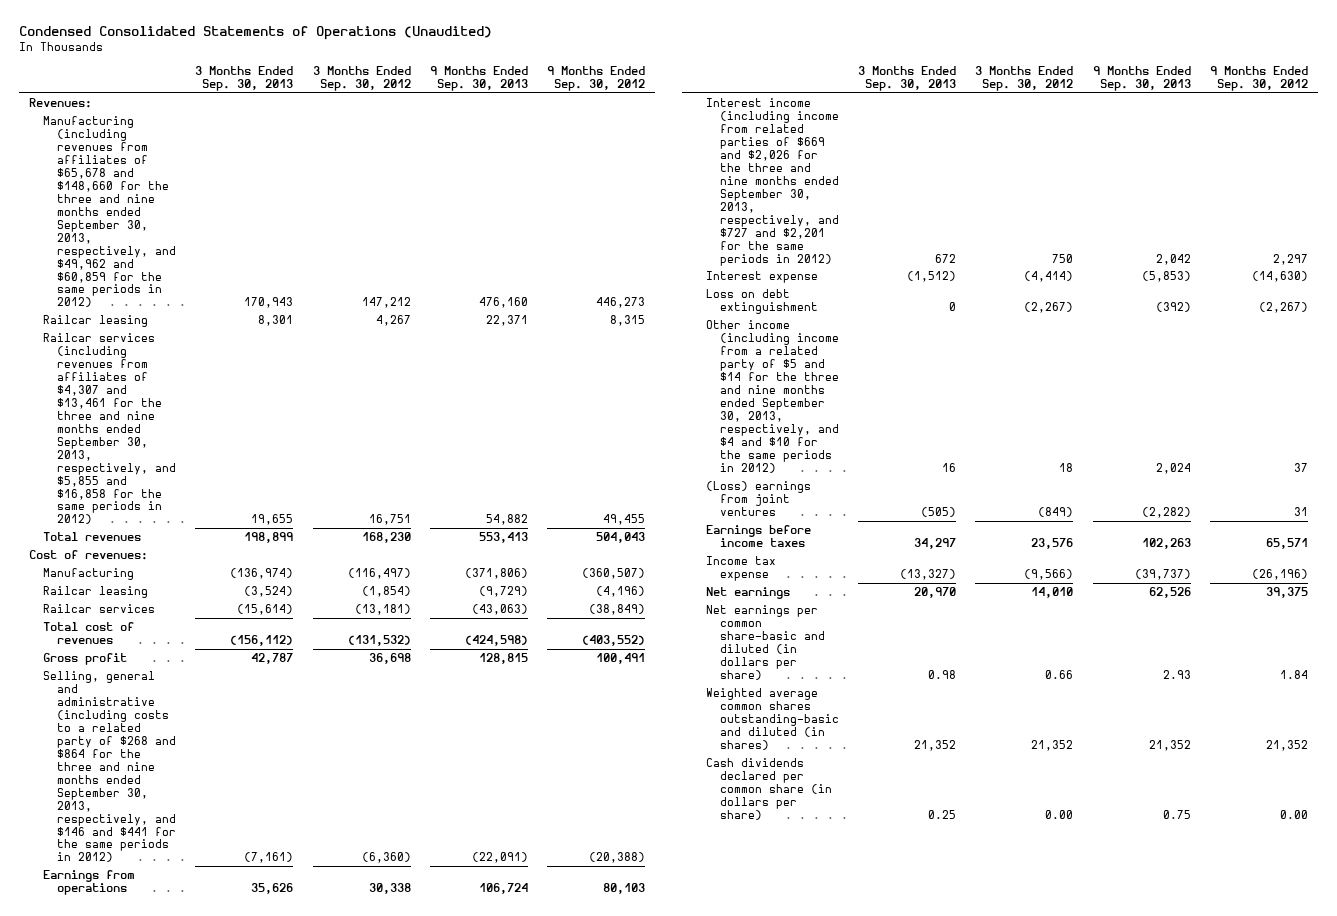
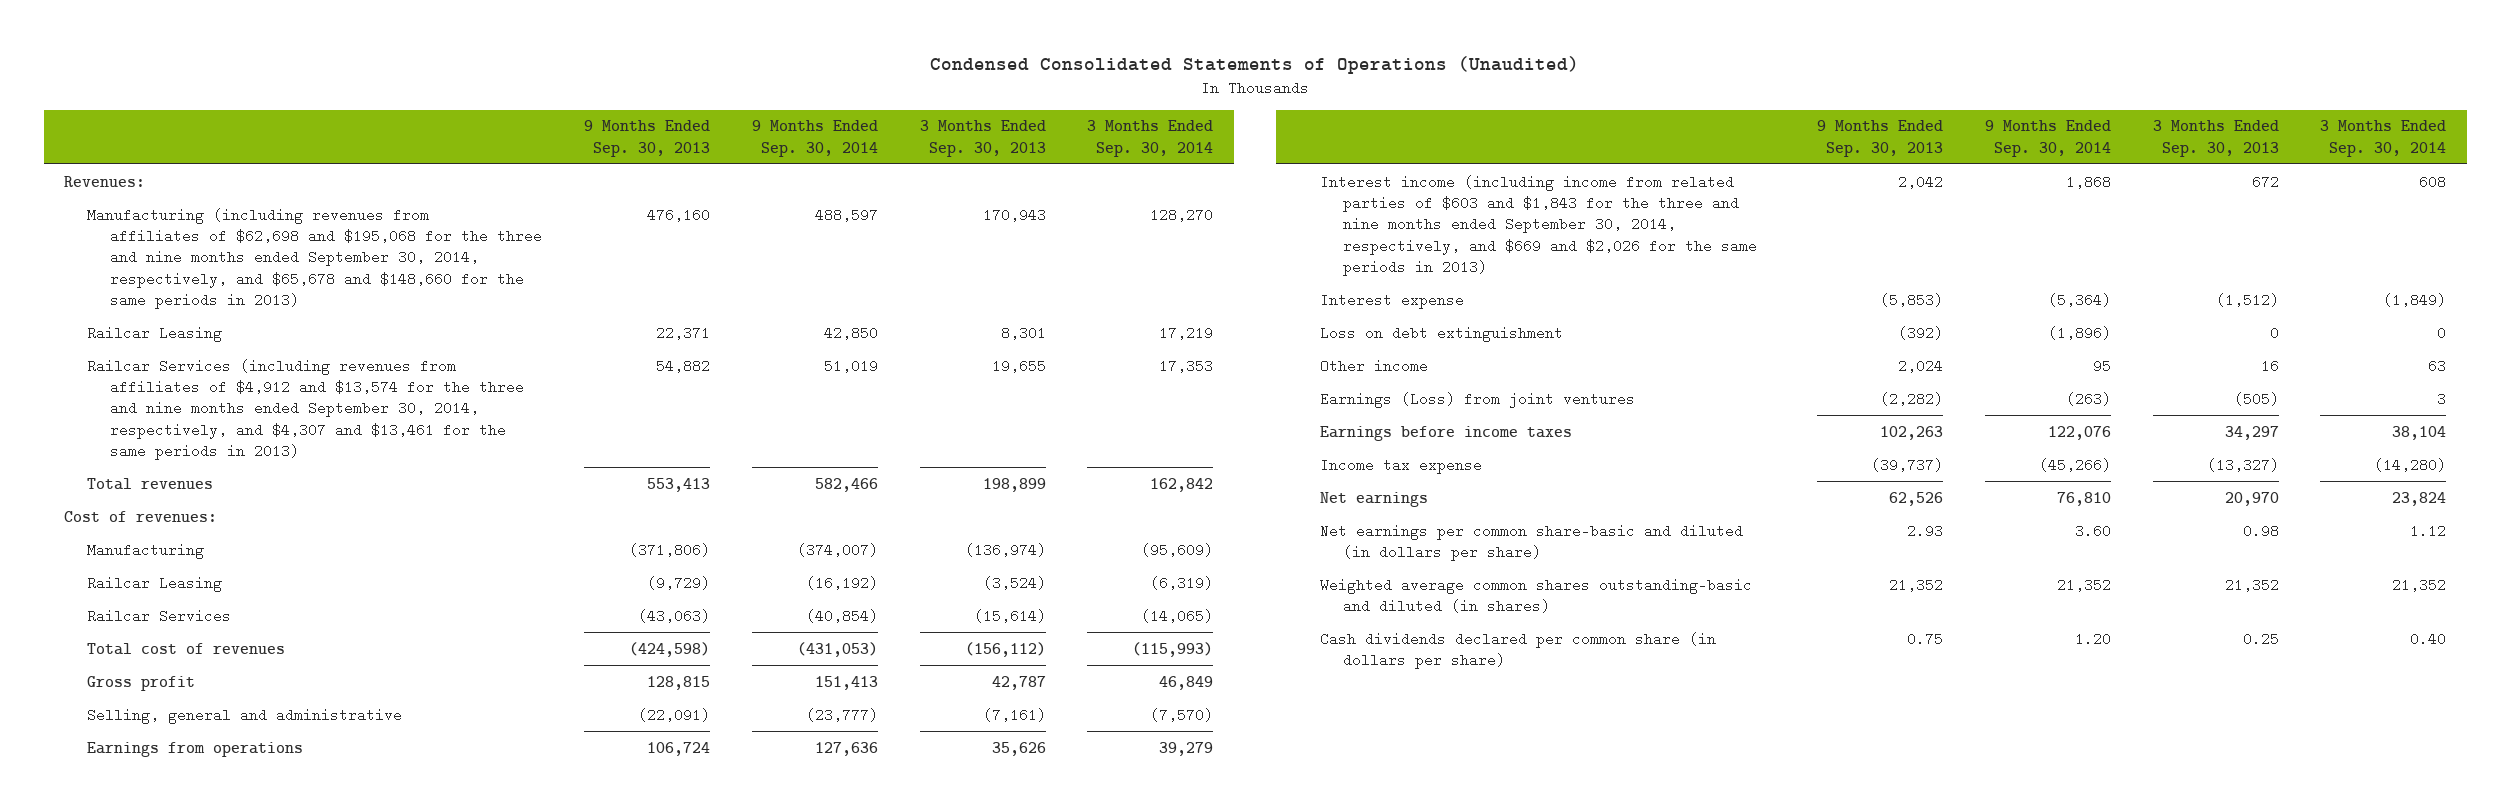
- | 3 Months Ended Sep. 30, 2013 | 3 Months Ended Sep. 30, 2012 | 9 Months Ended Sep. 30, 2013 | 9 Months Ended Sep. 30, 2012
+ | 9 Months Ended Sep. 30, 2013 | 9 Months Ended Sep. 30, 2014 | 3 Months Ended Sep. 30, 2013 | 3 Months Ended Sep. 30, 2014
- Manufacturing (including revenues from affiliates of $65,678 and $148,660 for the three and nine months ended September 30, 2013, respectively, and $49,962 and $60,859 for the same periods in 2012) | 170,943 | 147,212 | 476,160 | 446,273
- Railcar leasing | 8,301 | 4,267 | 22,371 | 8,315
- Railcar services (including revenues from affiliates of $4,307 and $13,461 for the three and nine months ended September 30, 2013, respectively, and $5,855 and $16,858 for the same periods in 2012) | 19,655 | 16,751 | 54,882 | 49,455
+ Manufacturing (including revenues from affiliates of $62,698 and $195,068 for the three and nine months ended September 30, 2014, respectively, and $65,678 and $148,660 for the same periods in 2013) | 476,160 | 488,597 | 170,943 | 128,270
+ Railcar Leasing | 22,371 | 42,850 | 8,301 | 17,219
+ Railcar Services (including revenues from affiliates of $4,912 and $13,574 for the three and nine months ended September 30, 2014, respectively, and $4,307 and $13,461 for the same periods in 2013) | 54,882 | 51,019 | 19,655 | 17,353
- Railcar leasing | (3,524) | (1,854) | (9,729) | (4,196)
- Railcar services | (15,614) | (13,181) | (43,063) | (38,849)
+ Railcar Leasing | (9,729) | (16,192) | (3,524) | (6,319)
+ Railcar Services | (43,063) | (40,854) | (15,614) | (14,065)
- Selling, general and administrative (including costs to a related party of $268 and $864 for the three and nine months ended September 30, 2013, respectively, and $146 and $441 for the same periods in 2012) | (7,161) | (6,360) | (22,091) | (20,388)
+ Selling, general and administrative | (22,091) | (23,777) | (7,161) | (7,570)
- Interest income (including income from related parties of $669 and $2,026 for the three and nine months ended September 30, 2013, respectively, and $727 and $2,201 for the same periods in 2012) | 672 | 750 | 2,042 | 2,297
+ Interest income (including income from related parties of $603 and $1,843 for the three and nine months ended September 30, 2014, respectively, and $669 and $2,026 for the same periods in 2013) | 2,042 | 1,868 | 672 | 608
- Other income (including income from a related party of $5 and $14 for the three and nine months ended September 30, 2013, respectively, and $4 and $10 for the same periods in 2012) | 16 | 18 | 2,024 | 37
- (Loss) earnings from joint ventures | (505) | (849) | (2,282) | 31
+ Other income | 2,024 | 95 | 16 | 63
+ Earnings (Loss) from joint ventures | (2,282) | (263) | (505) | 3

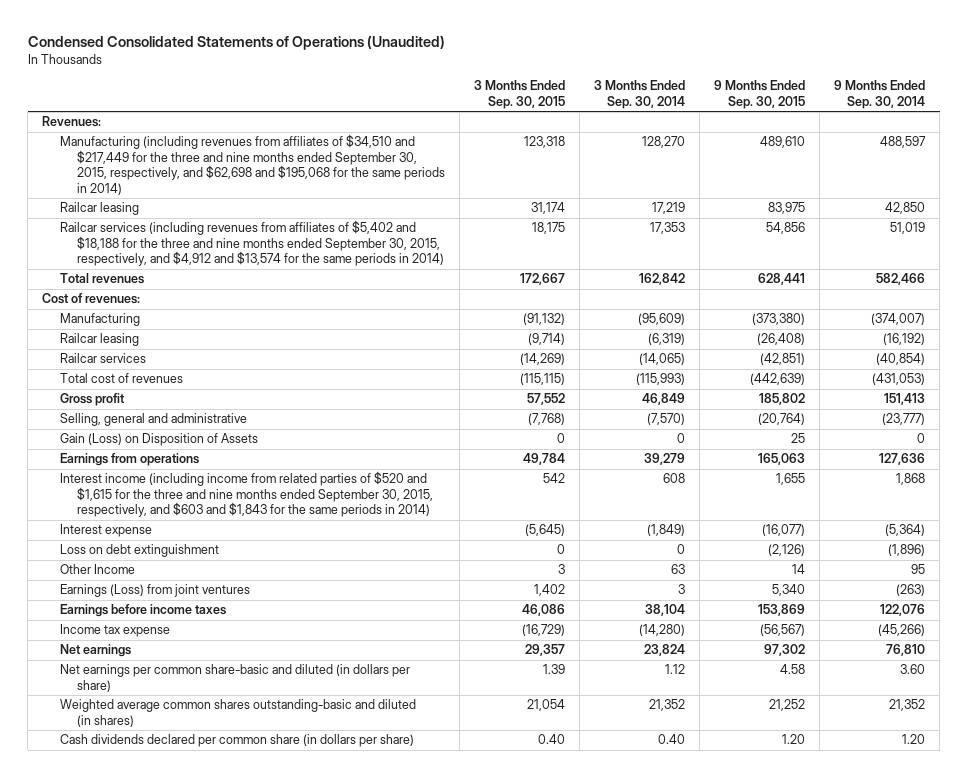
- | 9 Months Ended Sep. 30, 2013 | 9 Months Ended Sep. 30, 2014 | 3 Months Ended Sep. 30, 2013 | 3 Months Ended Sep. 30, 2014
+ | 3 Months Ended Sep. 30, 2015 | 3 Months Ended Sep. 30, 2014 | 9 Months Ended Sep. 30, 2015 | 9 Months Ended Sep. 30, 2014
- Manufacturing (including revenues from affiliates of $62,698 and $195,068 for the three and nine months ended September 30, 2014, respectively, and $65,678 and $148,660 for the same periods in 2013) | 476,160 | 488,597 | 170,943 | 128,270
- Railcar Leasing | 22,371 | 42,850 | 8,301 | 17,219
- Railcar Services (including revenues from affiliates of $4,912 and $13,574 for the three and nine months ended September 30, 2014, respectively, and $4,307 and $13,461 for the same periods in 2013) | 54,882 | 51,019 | 19,655 | 17,353
+ Manufacturing (including revenues from affiliates of $34,510 and $217,449 for the three and nine months ended September 30, 2015, respectively, and $62,698 and $195,068 for the same periods in 2014) | 123,318 | 128,270 | 489,610 | 488,597
+ Railcar leasing | 31,174 | 17,219 | 83,975 | 42,850
+ Railcar services (including revenues from affiliates of $5,402 and $18,188 for the three and nine months ended September 30, 2015, respectively, and $4,912 and $13,574 for the same periods in 2014) | 18,175 | 17,353 | 54,856 | 51,019
- Railcar Leasing | (9,729) | (16,192) | (3,524) | (6,319)
- Railcar Services | (43,063) | (40,854) | (15,614) | (14,065)
+ Railcar leasing | (9,714) | (6,319) | (26,408) | (16,192)
+ Railcar services | (14,269) | (14,065) | (42,851) | (40,854)
+ Gain (Loss) on Disposition of Assets | 0 | 0 | 25 | 0
- Interest income (including income from related parties of $603 and $1,843 for the three and nine months ended September 30, 2014, respectively, and $669 and $2,026 for the same periods in 2013) | 2,042 | 1,868 | 672 | 608
+ Interest income (including income from related parties of $520 and $1,615 for the three and nine months ended September 30, 2015, respectively, and $603 and $1,843 for the same periods in 2014) | 542 | 608 | 1,655 | 1,868
- Other income | 2,024 | 95 | 16 | 63
+ Other Income | 3 | 63 | 14 | 95

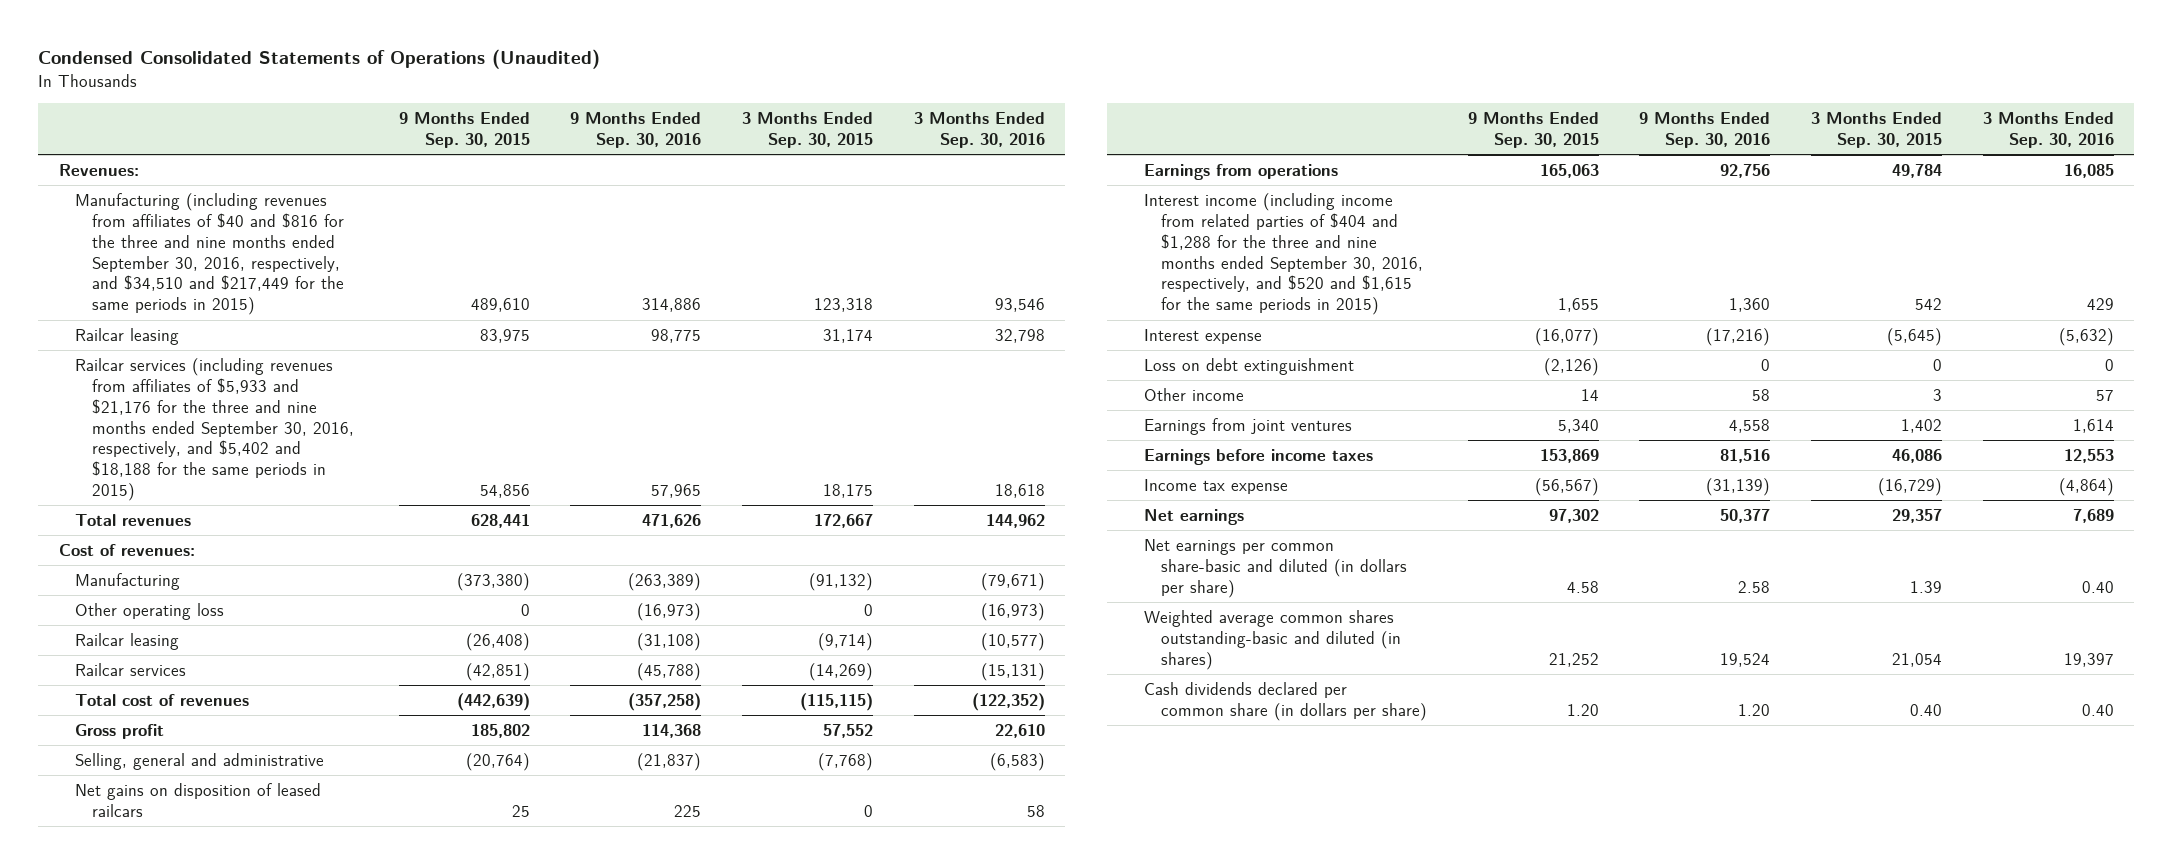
- | 3 Months Ended Sep. 30, 2015 | 3 Months Ended Sep. 30, 2014 | 9 Months Ended Sep. 30, 2015 | 9 Months Ended Sep. 30, 2014
+ | 9 Months Ended Sep. 30, 2015 | 9 Months Ended Sep. 30, 2016 | 3 Months Ended Sep. 30, 2015 | 3 Months Ended Sep. 30, 2016
- Manufacturing (including revenues from affiliates of $34,510 and $217,449 for the three and nine months ended September 30, 2015, respectively, and $62,698 and $195,068 for the same periods in 2014) | 123,318 | 128,270 | 489,610 | 488,597
+ Manufacturing (including revenues from affiliates of $40 and $816 for the three and nine months ended September 30, 2016, respectively, and $34,510 and $217,449 for the same periods in 2015) | 489,610 | 314,886 | 123,318 | 93,546
- Railcar services (including revenues from affiliates of $5,402 and $18,188 for the three and nine months ended September 30, 2015, respectively, and $4,912 and $13,574 for the same periods in 2014) | 18,175 | 17,353 | 54,856 | 51,019
+ Railcar services (including revenues from affiliates of $5,933 and $21,176 for the three and nine months ended September 30, 2016, respectively, and $5,402 and $18,188 for the same periods in 2015) | 54,856 | 57,965 | 18,175 | 18,618
+ Other operating loss | 0 | (16,973) | 0 | (16,973)
- Gain (Loss) on Disposition of Assets | 0 | 0 | 25 | 0
+ Net gains on disposition of leased railcars | 25 | 225 | 0 | 58
- Interest income (including income from related parties of $520 and $1,615 for the three and nine months ended September 30, 2015, respectively, and $603 and $1,843 for the same periods in 2014) | 542 | 608 | 1,655 | 1,868
+ Interest income (including income from related parties of $404 and $1,288 for the three and nine months ended September 30, 2016, respectively, and $520 and $1,615 for the same periods in 2015) | 1,655 | 1,360 | 542 | 429
- Other Income | 3 | 63 | 14 | 95
- Earnings (Loss) from joint ventures | 1,402 | 3 | 5,340 | (263)
+ Other income | 14 | 58 | 3 | 57
+ Earnings from joint ventures | 5,340 | 4,558 | 1,402 | 1,614

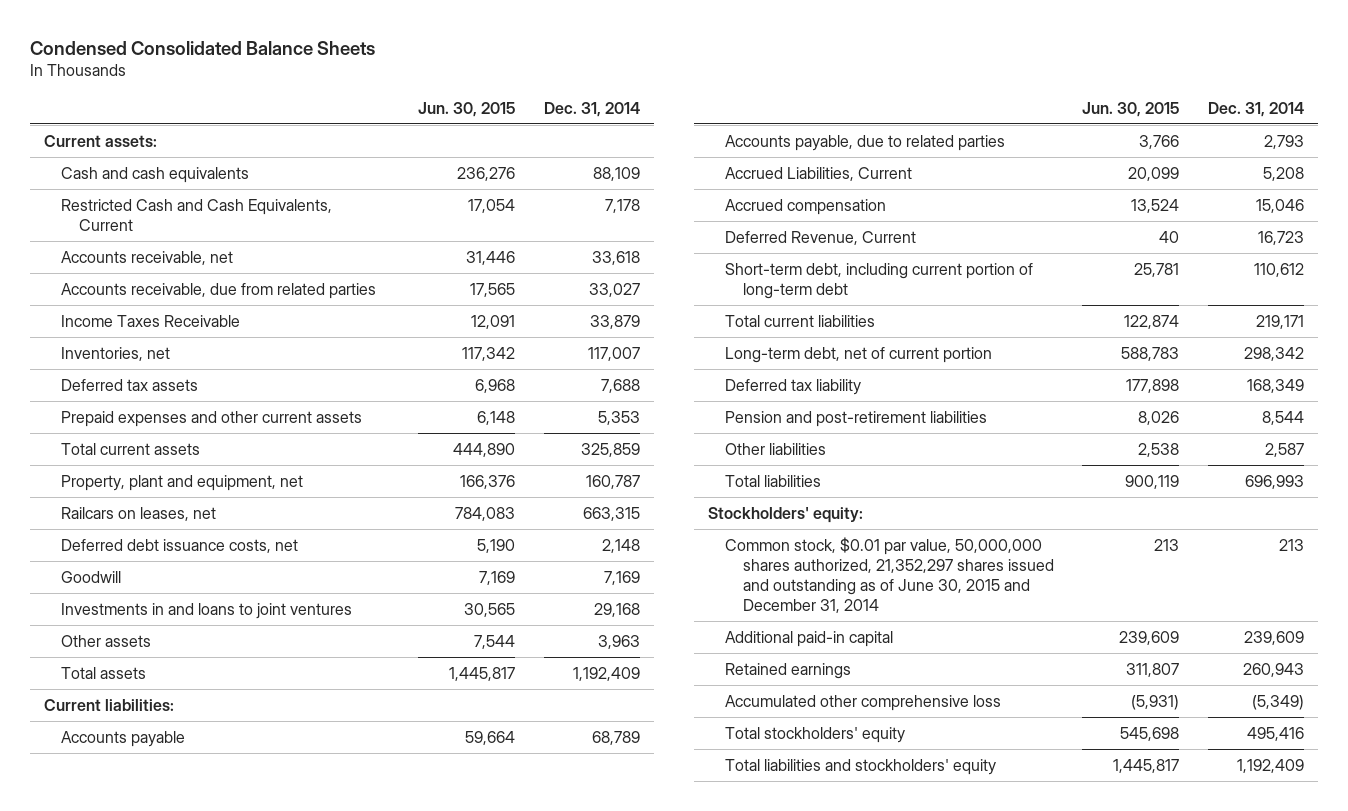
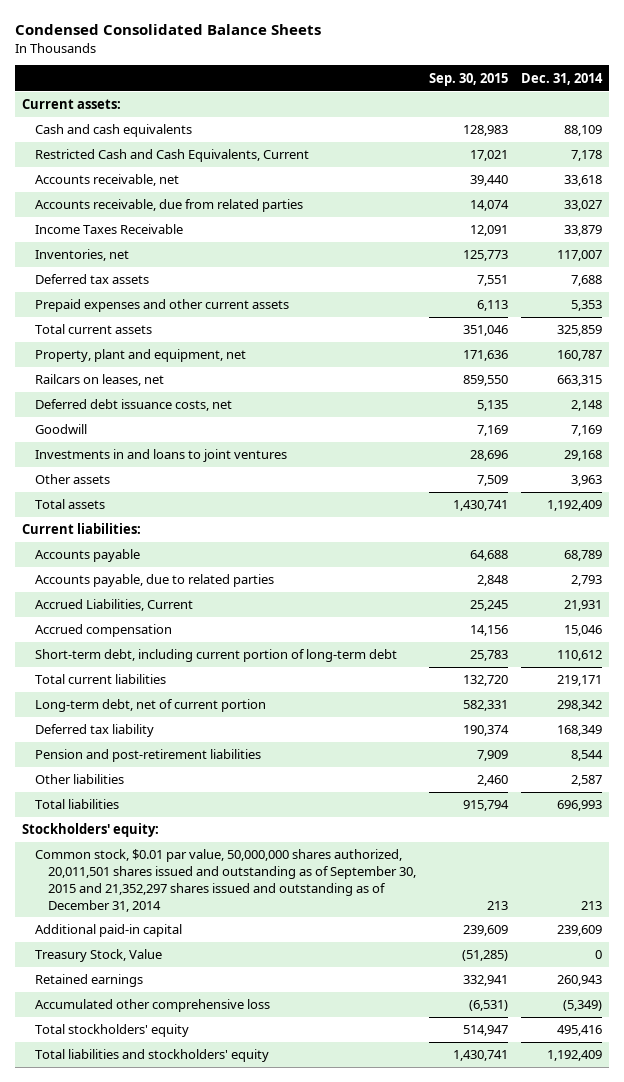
- | Jun. 30, 2015 | Dec. 31, 2014
+ | Sep. 30, 2015 | Dec. 31, 2014
- Accrued Liabilities, Current | 20,099 | 5,208
+ Accrued Liabilities, Current | 25,245 | 21,931
- Deferred Revenue, Current | 40 | 16,723
- Common stock, $0.01 par value, 50,000,000 shares authorized, 21,352,297 shares issued and outstanding as of June 30, 2015 and December 31, 2014 | 213 | 213
+ Common stock, $0.01 par value, 50,000,000 shares authorized, 20,011,501 shares issued and outstanding as of September 30, 2015 and 21,352,297 shares issued and outstanding as of December 31, 2014 | 213 | 213
+ Treasury Stock, Value | (51,285) | 0

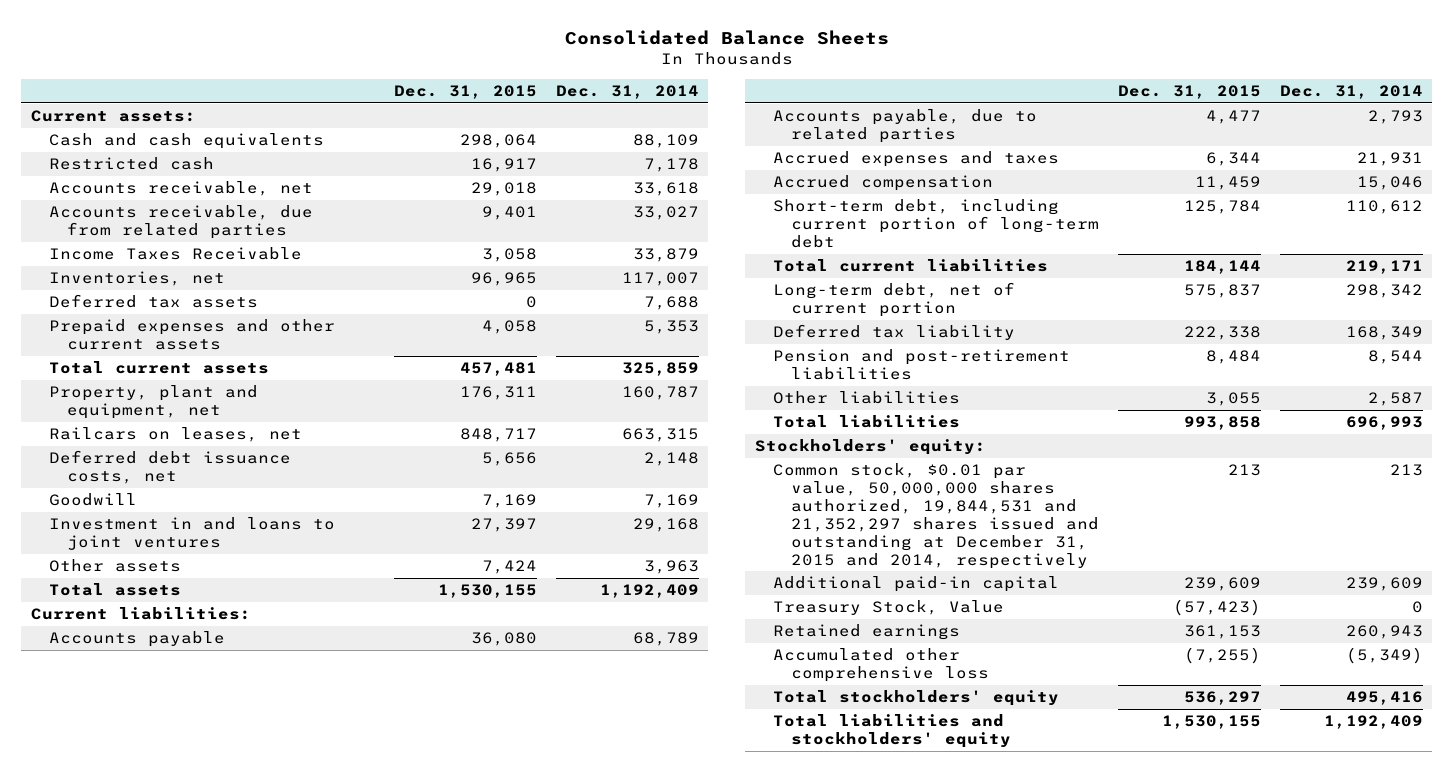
- Condensed Consolidated Balance Sheets
+ Consolidated Balance Sheets
- | Sep. 30, 2015 | Dec. 31, 2014
+ | Dec. 31, 2015 | Dec. 31, 2014
- Restricted Cash and Cash Equivalents, Current | 17,021 | 7,178
+ Restricted cash | 16,917 | 7,178
- Investments in and loans to joint ventures | 28,696 | 29,168
+ Investment in and loans to joint ventures | 27,397 | 29,168
- Accrued Liabilities, Current | 25,245 | 21,931
+ Accrued expenses and taxes | 6,344 | 21,931
- Common stock, $0.01 par value, 50,000,000 shares authorized, 20,011,501 shares issued and outstanding as of September 30, 2015 and 21,352,297 shares issued and outstanding as of December 31, 2014 | 213 | 213
+ Common stock, $0.01 par value, 50,000,000 shares authorized, 19,844,531 and 21,352,297 shares issued and outstanding at December 31, 2015 and 2014, respectively | 213 | 213

